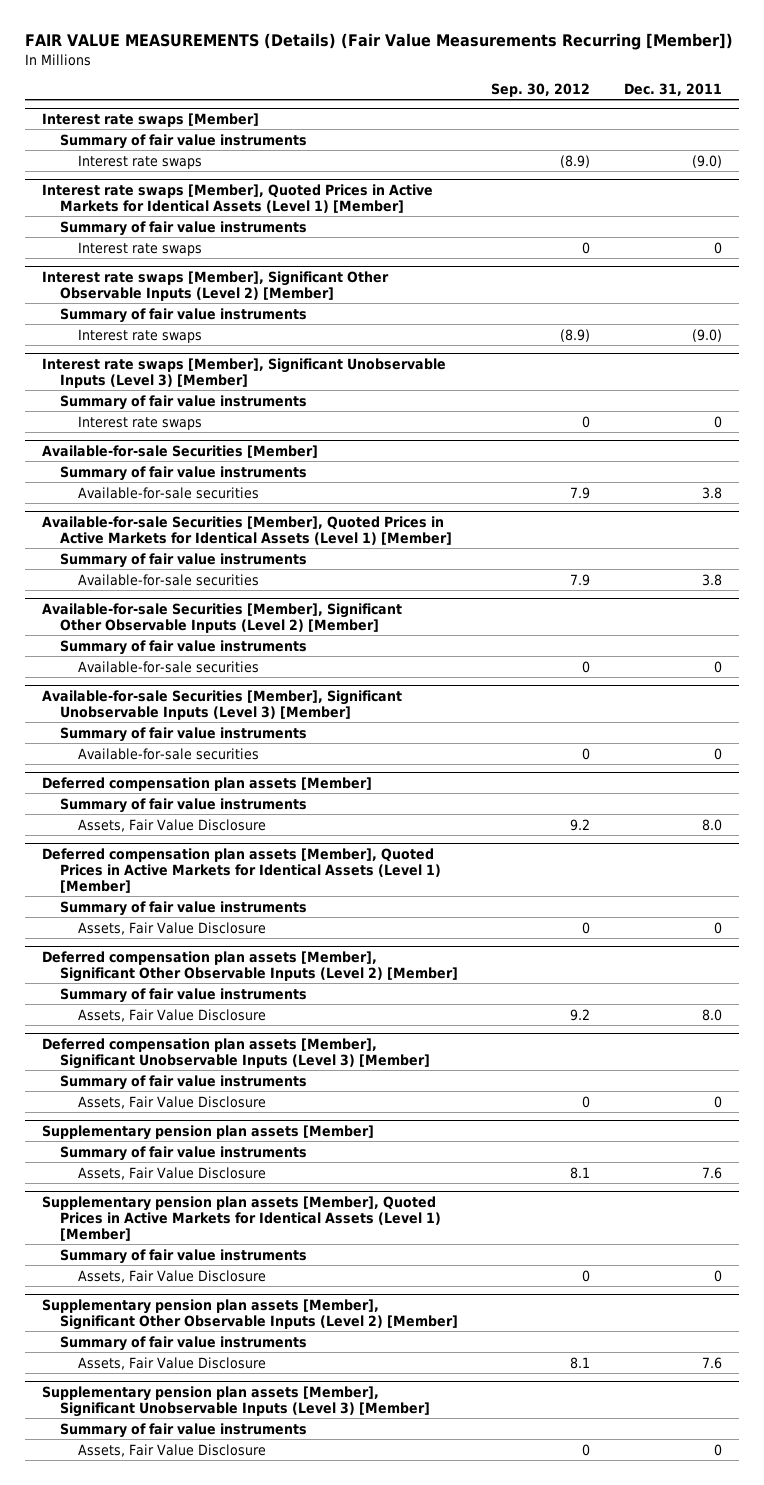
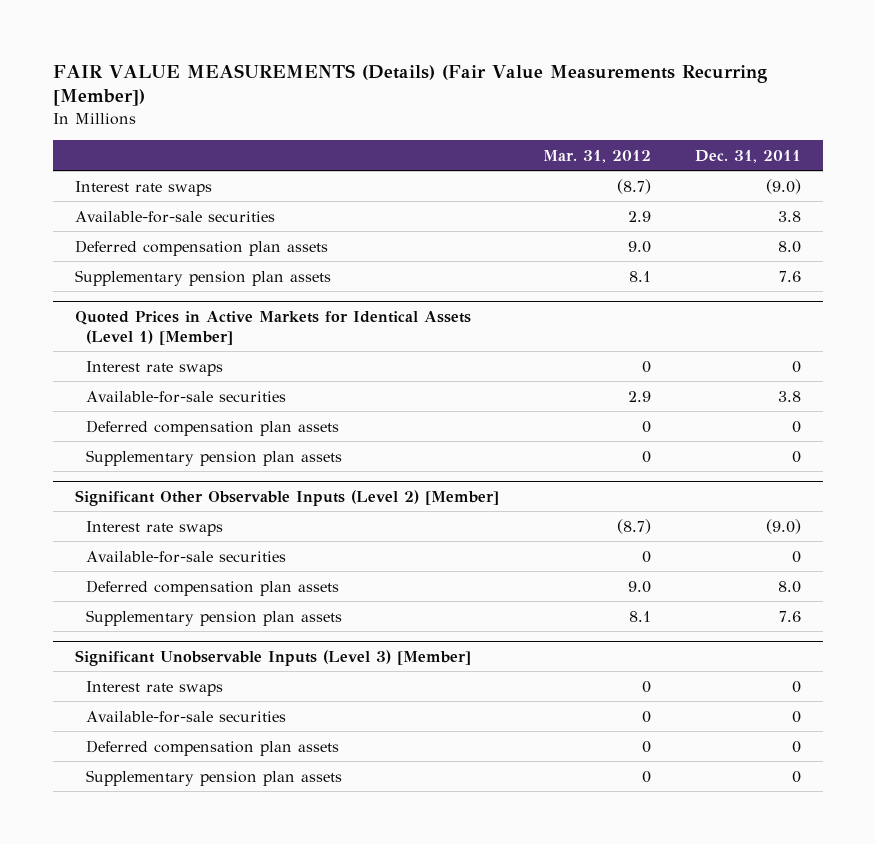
- | Sep. 30, 2012 | Dec. 31, 2011
+ | Mar. 31, 2012 | Dec. 31, 2011
- Interest rate swaps [Member]
- Summary of fair value instruments
- Interest rate swaps [Member], Quoted Prices in Active Markets for Identical Assets (Level 1) [Member]
- Summary of fair value instruments
- Interest rate swaps | 0 | 0
- Interest rate swaps [Member], Significant Other Observable Inputs (Level 2) [Member]
- Summary of fair value instruments
- Interest rate swaps | (8.9) | (9.0)
- Interest rate swaps [Member], Significant Unobservable Inputs (Level 3) [Member]
- Summary of fair value instruments
- Interest rate swaps | 0 | 0
- Available-for-sale Securities [Member]
- Summary of fair value instruments
- Available-for-sale Securities [Member], Quoted Prices in Active Markets for Identical Assets (Level 1) [Member]
- Summary of fair value instruments
+ Deferred compensation plan assets | 9.0 | 8.0
+ Supplementary pension plan assets | 8.1 | 7.6
+ Quoted Prices in Active Markets for Identical Assets (Level 1) [Member]
+ Interest rate swaps | 0 | 0
- Available-for-sale Securities [Member], Significant Other Observable Inputs (Level 2) [Member]
- Summary of fair value instruments
+ Deferred compensation plan assets | 0 | 0
+ Supplementary pension plan assets | 0 | 0
+ Significant Other Observable Inputs (Level 2) [Member]
+ Interest rate swaps | (8.7) | (9.0)
- Available-for-sale Securities [Member], Significant Unobservable Inputs (Level 3) [Member]
- Summary of fair value instruments
+ Deferred compensation plan assets | 9.0 | 8.0
+ Supplementary pension plan assets | 8.1 | 7.6
+ Significant Unobservable Inputs (Level 3) [Member]
+ Interest rate swaps | 0 | 0
- Deferred compensation plan assets [Member]
- Summary of fair value instruments
- Assets, Fair Value Disclosure | 9.2 | 8.0
- Deferred compensation plan assets [Member], Quoted Prices in Active Markets for Identical Assets (Level 1) [Member]
- Summary of fair value instruments
- Assets, Fair Value Disclosure | 0 | 0
- Deferred compensation plan assets [Member], Significant Other Observable Inputs (Level 2) [Member]
- Summary of fair value instruments
- Assets, Fair Value Disclosure | 9.2 | 8.0
- Deferred compensation plan assets [Member], Significant Unobservable Inputs (Level 3) [Member]
- Summary of fair value instruments
- Assets, Fair Value Disclosure | 0 | 0
- Supplementary pension plan assets [Member]
- Summary of fair value instruments
- Assets, Fair Value Disclosure | 8.1 | 7.6
- Supplementary pension plan assets [Member], Quoted Prices in Active Markets for Identical Assets (Level 1) [Member]
- Summary of fair value instruments
- Assets, Fair Value Disclosure | 0 | 0
- Supplementary pension plan assets [Member], Significant Other Observable Inputs (Level 2) [Member]
- Summary of fair value instruments
- Assets, Fair Value Disclosure | 8.1 | 7.6
- Supplementary pension plan assets [Member], Significant Unobservable Inputs (Level 3) [Member]
- Summary of fair value instruments
- Assets, Fair Value Disclosure | 0 | 0
+ Deferred compensation plan assets | 0 | 0
+ Supplementary pension plan assets | 0 | 0

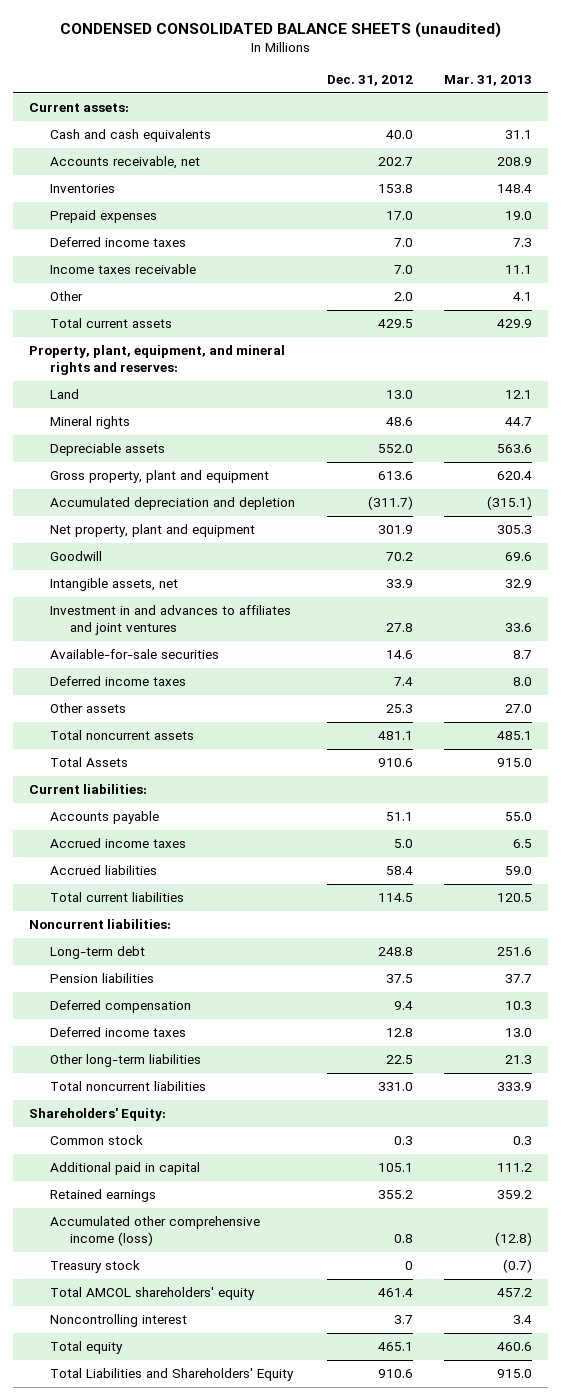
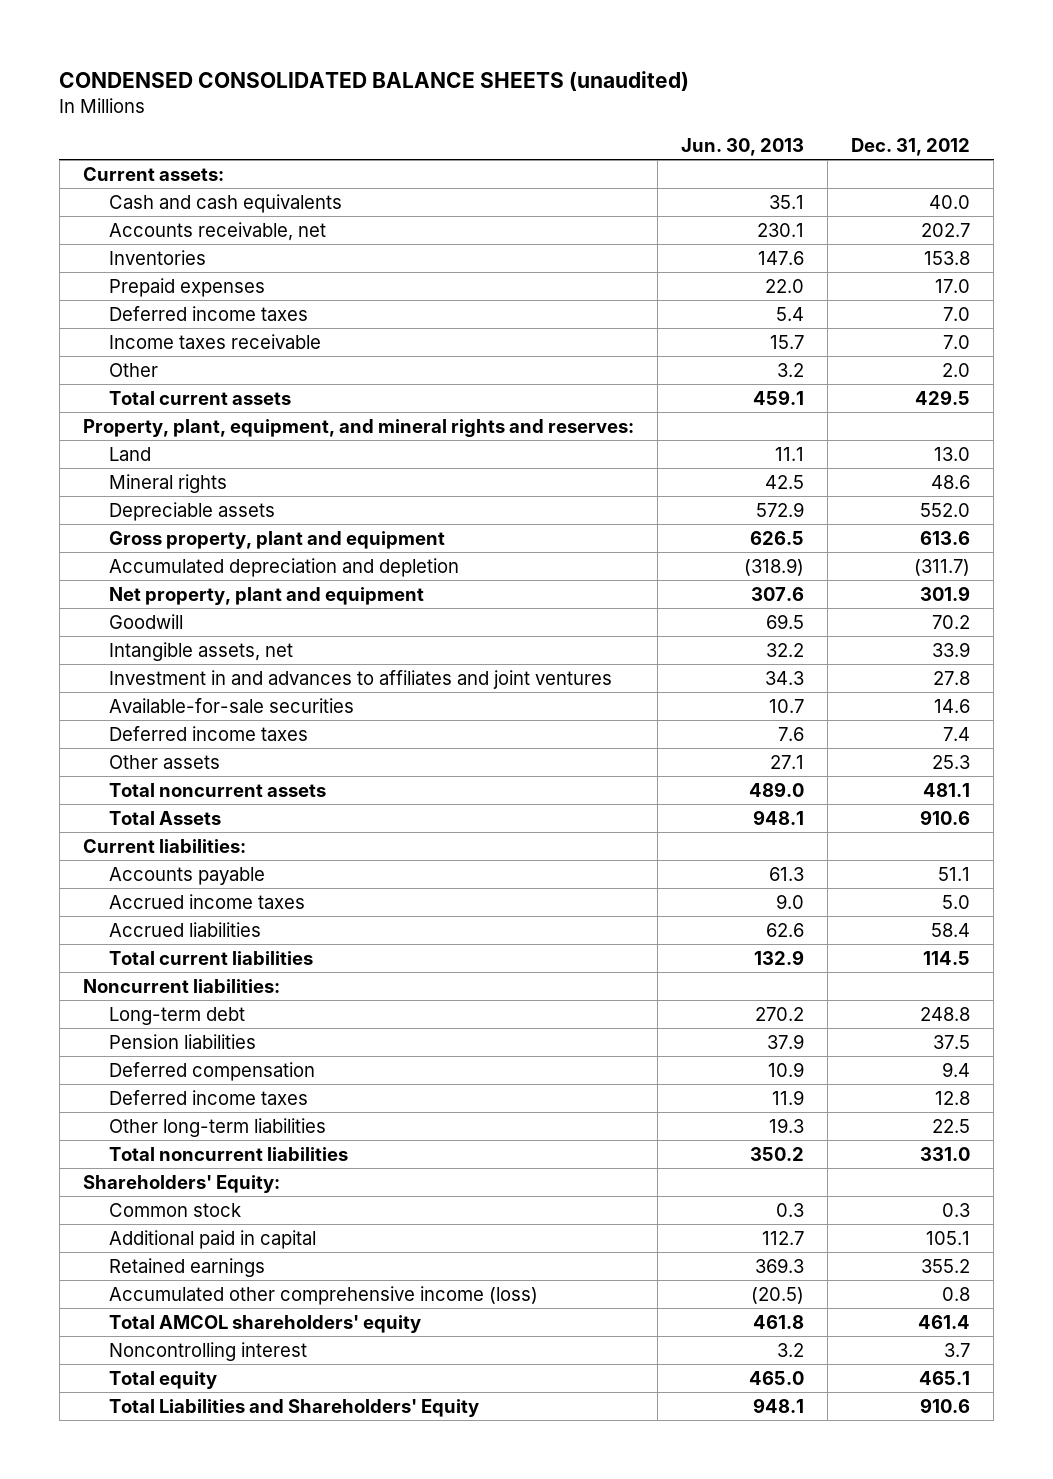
- | Dec. 31, 2012 | Mar. 31, 2013
+ | Jun. 30, 2013 | Dec. 31, 2012
- Treasury stock | 0 | (0.7)

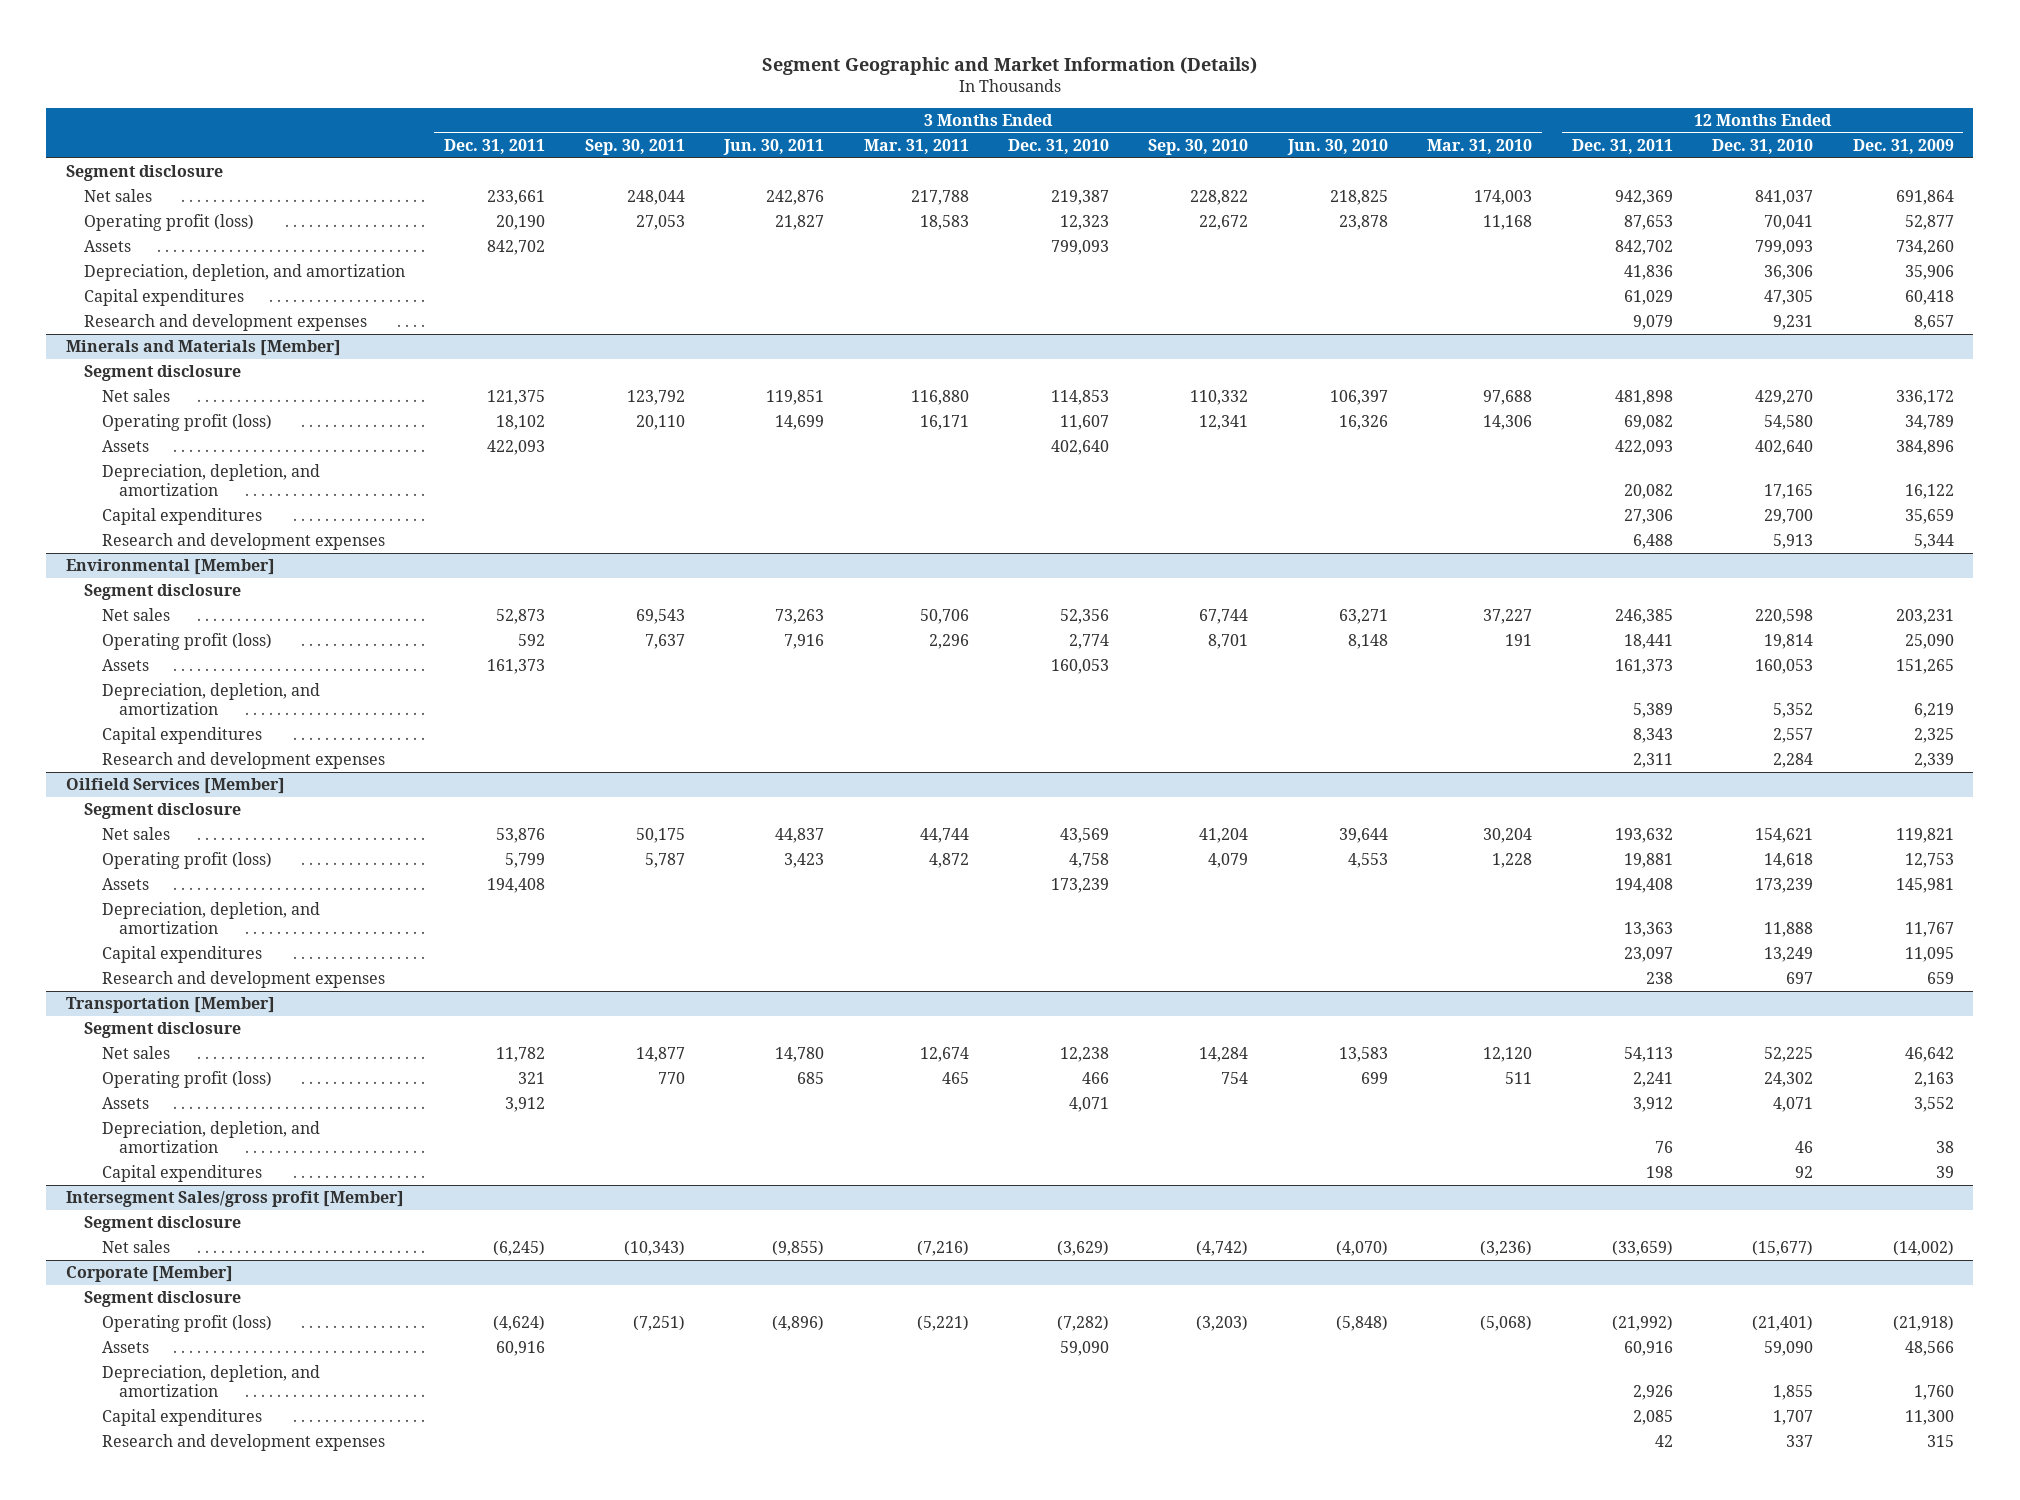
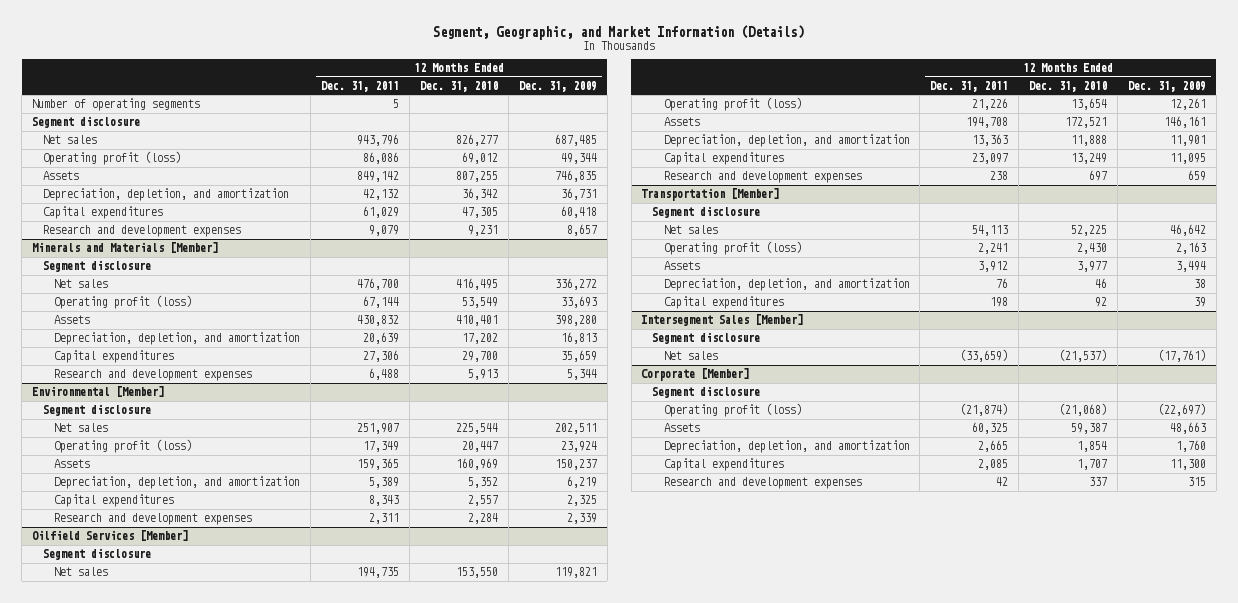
- Segment Geographic and Market Information (Details)
+ Segment, Geographic, and Market Information (Details)
- | 3 Months Ended Dec. 31, 2011 | 3 Months Ended Sep. 30, 2011 | 3 Months Ended Jun. 30, 2011 | 3 Months Ended Mar. 31, 2011 | 3 Months Ended Dec. 31, 2010 | 3 Months Ended Sep. 30, 2010 | 3 Months Ended Jun. 30, 2010 | 3 Months Ended Mar. 31, 2010 | 12 Months Ended Dec. 31, 2011 | 12 Months Ended Dec. 31, 2010 | 12 Months Ended Dec. 31, 2009
+ | 12 Months Ended Dec. 31, 2011 | 12 Months Ended Dec. 31, 2010 | 12 Months Ended Dec. 31, 2009
+ Number of operating segments | 5 | |
- Net sales | 233,661 | 248,044 | 242,876 | 217,788 | 219,387 | 228,822 | 218,825 | 174,003 | 942,369 | 841,037 | 691,864
- Operating profit (loss) | 20,190 | 27,053 | 21,827 | 18,583 | 12,323 | 22,672 | 23,878 | 11,168 | 87,653 | 70,041 | 52,877
- Assets | 842,702 | | | | 799,093 | | | | 842,702 | 799,093 | 734,260
- Depreciation, depletion, and amortization | | | | | | | | | 41,836 | 36,306 | 35,906
+ Net sales | 943,796 | 826,277 | 687,485
+ Operating profit (loss) | 86,086 | 69,012 | 49,344
+ Assets | 849,142 | 807,255 | 746,835
+ Depreciation, depletion, and amortization | 42,132 | 36,342 | 36,731
@ Minerals and Materials [Member]
- Net sales | 121,375 | 123,792 | 119,851 | 116,880 | 114,853 | 110,332 | 106,397 | 97,688 | 481,898 | 429,270 | 336,172
- Operating profit (loss) | 18,102 | 20,110 | 14,699 | 16,171 | 11,607 | 12,341 | 16,326 | 14,306 | 69,082 | 54,580 | 34,789
- Assets | 422,093 | | | | 402,640 | | | | 422,093 | 402,640 | 384,896
- Depreciation, depletion, and amortization | | | | | | | | | 20,082 | 17,165 | 16,122
+ Net sales | 476,700 | 416,495 | 336,272
+ Operating profit (loss) | 67,144 | 53,549 | 33,693
+ Assets | 430,832 | 410,401 | 398,280
+ Depreciation, depletion, and amortization | 20,639 | 17,202 | 16,813
@ Environmental [Member]
- Net sales | 52,873 | 69,543 | 73,263 | 50,706 | 52,356 | 67,744 | 63,271 | 37,227 | 246,385 | 220,598 | 203,231
- Operating profit (loss) | 592 | 7,637 | 7,916 | 2,296 | 2,774 | 8,701 | 8,148 | 191 | 18,441 | 19,814 | 25,090
- Assets | 161,373 | | | | 160,053 | | | | 161,373 | 160,053 | 151,265
+ Net sales | 251,907 | 225,544 | 202,511
+ Operating profit (loss) | 17,349 | 20,447 | 23,924
+ Assets | 159,365 | 160,969 | 150,237
@ Oilfield Services [Member]
- Net sales | 53,876 | 50,175 | 44,837 | 44,744 | 43,569 | 41,204 | 39,644 | 30,204 | 193,632 | 154,621 | 119,821
- Operating profit (loss) | 5,799 | 5,787 | 3,423 | 4,872 | 4,758 | 4,079 | 4,553 | 1,228 | 19,881 | 14,618 | 12,753
- Assets | 194,408 | | | | 173,239 | | | | 194,408 | 173,239 | 145,981
- Depreciation, depletion, and amortization | | | | | | | | | 13,363 | 11,888 | 11,767
+ Net sales | 194,735 | 153,550 | 119,821
+ Operating profit (loss) | 21,226 | 13,654 | 12,261
+ Assets | 194,708 | 172,521 | 146,161
+ Depreciation, depletion, and amortization | 13,363 | 11,888 | 11,901
@ Transportation [Member]
- Operating profit (loss) | 321 | 770 | 685 | 465 | 466 | 754 | 699 | 511 | 2,241 | 24,302 | 2,163
- Assets | 3,912 | | | | 4,071 | | | | 3,912 | 4,071 | 3,552
+ Operating profit (loss) | 2,241 | 2,430 | 2,163
+ Assets | 3,912 | 3,977 | 3,494
- Intersegment Sales/gross profit [Member]
+ Intersegment Sales [Member]
- Net sales | (6,245) | (10,343) | (9,855) | (7,216) | (3,629) | (4,742) | (4,070) | (3,236) | (33,659) | (15,677) | (14,002)
+ Net sales | (33,659) | (21,537) | (17,761)
@ Corporate [Member]
- Operating profit (loss) | (4,624) | (7,251) | (4,896) | (5,221) | (7,282) | (3,203) | (5,848) | (5,068) | (21,992) | (21,401) | (21,918)
- Assets | 60,916 | | | | 59,090 | | | | 60,916 | 59,090 | 48,566
- Depreciation, depletion, and amortization | | | | | | | | | 2,926 | 1,855 | 1,760
+ Operating profit (loss) | (21,874) | (21,068) | (22,697)
+ Assets | 60,325 | 59,387 | 48,663
+ Depreciation, depletion, and amortization | 2,665 | 1,854 | 1,760

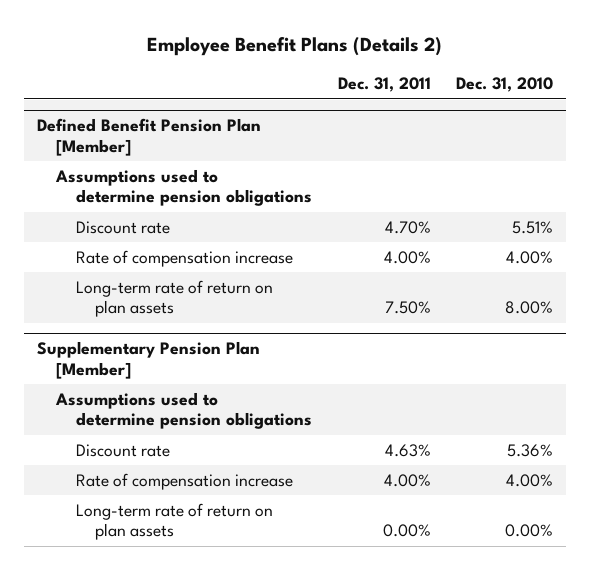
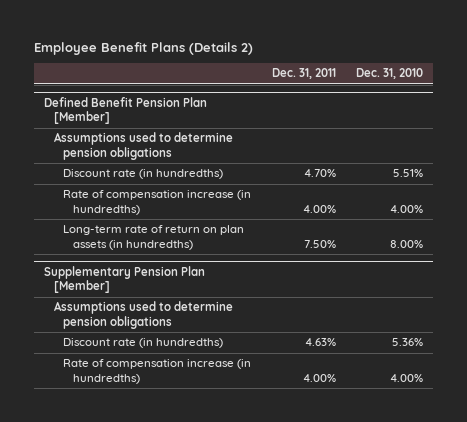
@ Defined Benefit Pension Plan [Member]
- Discount rate | 4.70% | 5.51%
- Rate of compensation increase | 4.00% | 4.00%
- Long-term rate of return on plan assets | 7.50% | 8.00%
+ Discount rate (in hundredths) | 4.70% | 5.51%
+ Rate of compensation increase (in hundredths) | 4.00% | 4.00%
+ Long-term rate of return on plan assets (in hundredths) | 7.50% | 8.00%
@ Supplementary Pension Plan [Member]
- Discount rate | 4.63% | 5.36%
- Rate of compensation increase | 4.00% | 4.00%
- Long-term rate of return on plan assets | 0.00% | 0.00%
+ Discount rate (in hundredths) | 4.63% | 5.36%
+ Rate of compensation increase (in hundredths) | 4.00% | 4.00%

